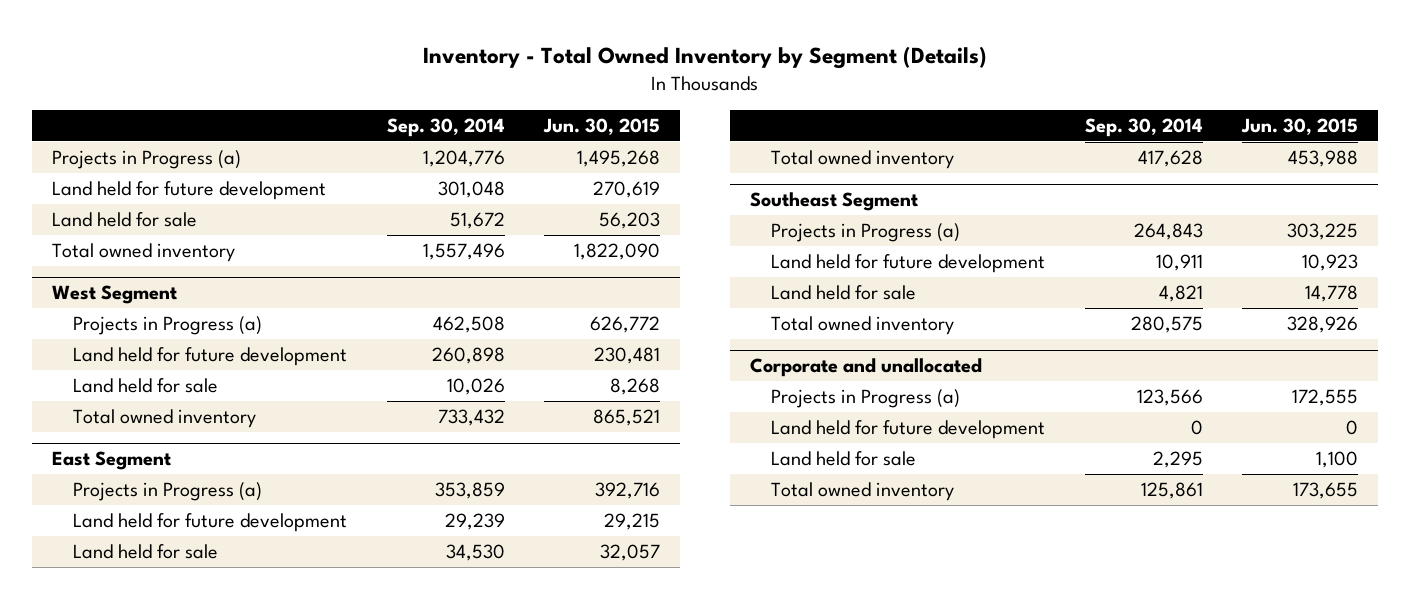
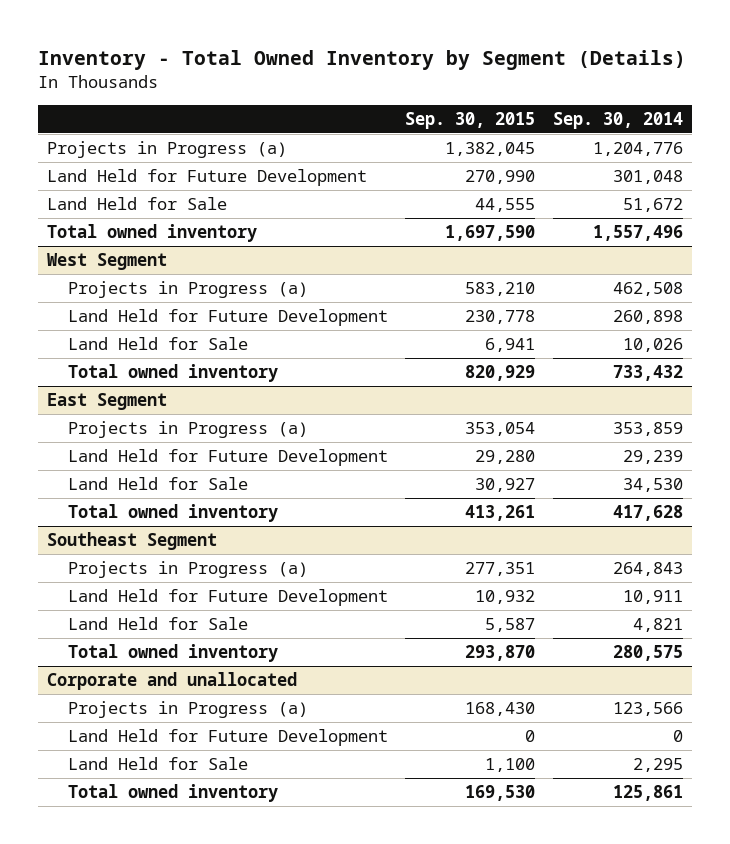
- | Sep. 30, 2014 | Jun. 30, 2015
+ | Sep. 30, 2015 | Sep. 30, 2014
- Land held for future development | 301,048 | 270,619
- Land held for sale | 51,672 | 56,203
+ Land Held for Future Development | 270,990 | 301,048
+ Land Held for Sale | 44,555 | 51,672
@ West Segment
- Land held for future development | 260,898 | 230,481
- Land held for sale | 10,026 | 8,268
+ Land Held for Future Development | 230,778 | 260,898
+ Land Held for Sale | 6,941 | 10,026
@ East Segment
- Land held for future development | 29,239 | 29,215
- Land held for sale | 34,530 | 32,057
+ Land Held for Future Development | 29,280 | 29,239
+ Land Held for Sale | 30,927 | 34,530
@ Southeast Segment
- Land held for future development | 10,911 | 10,923
- Land held for sale | 4,821 | 14,778
+ Land Held for Future Development | 10,932 | 10,911
+ Land Held for Sale | 5,587 | 4,821
@ Corporate and unallocated
- Land held for future development | 0 | 0
- Land held for sale | 2,295 | 1,100
+ Land Held for Future Development | 0 | 0
+ Land Held for Sale | 1,100 | 2,295

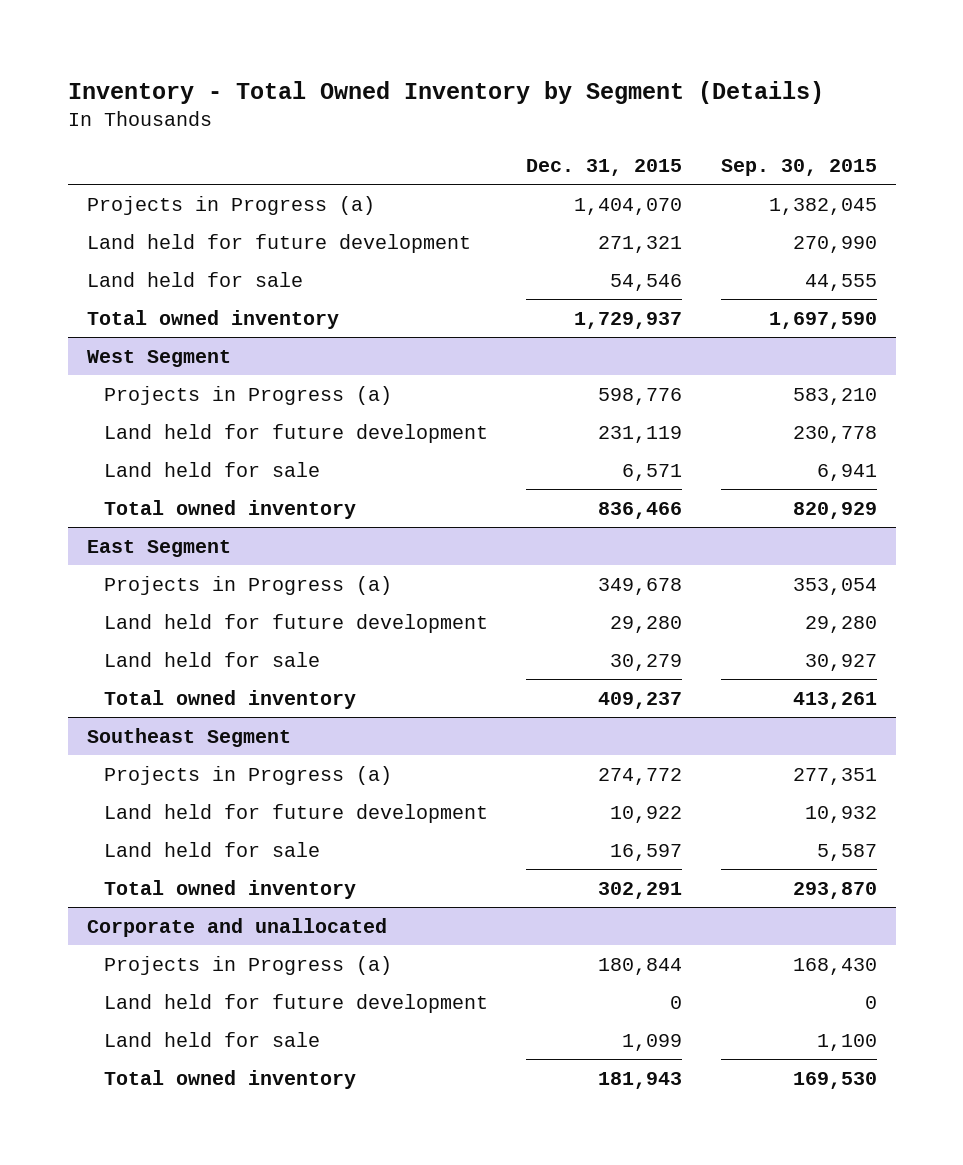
- | Sep. 30, 2015 | Sep. 30, 2014
+ | Dec. 31, 2015 | Sep. 30, 2015
- Land Held for Future Development | 270,990 | 301,048
- Land Held for Sale | 44,555 | 51,672
+ Land held for future development | 271,321 | 270,990
+ Land held for sale | 54,546 | 44,555
@ West Segment
- Land Held for Future Development | 230,778 | 260,898
- Land Held for Sale | 6,941 | 10,026
+ Land held for future development | 231,119 | 230,778
+ Land held for sale | 6,571 | 6,941
@ East Segment
- Land Held for Future Development | 29,280 | 29,239
- Land Held for Sale | 30,927 | 34,530
+ Land held for future development | 29,280 | 29,280
+ Land held for sale | 30,279 | 30,927
@ Southeast Segment
- Land Held for Future Development | 10,932 | 10,911
- Land Held for Sale | 5,587 | 4,821
+ Land held for future development | 10,922 | 10,932
+ Land held for sale | 16,597 | 5,587
@ Corporate and unallocated
- Land Held for Future Development | 0 | 0
- Land Held for Sale | 1,100 | 2,295
+ Land held for future development | 0 | 0
+ Land held for sale | 1,099 | 1,100

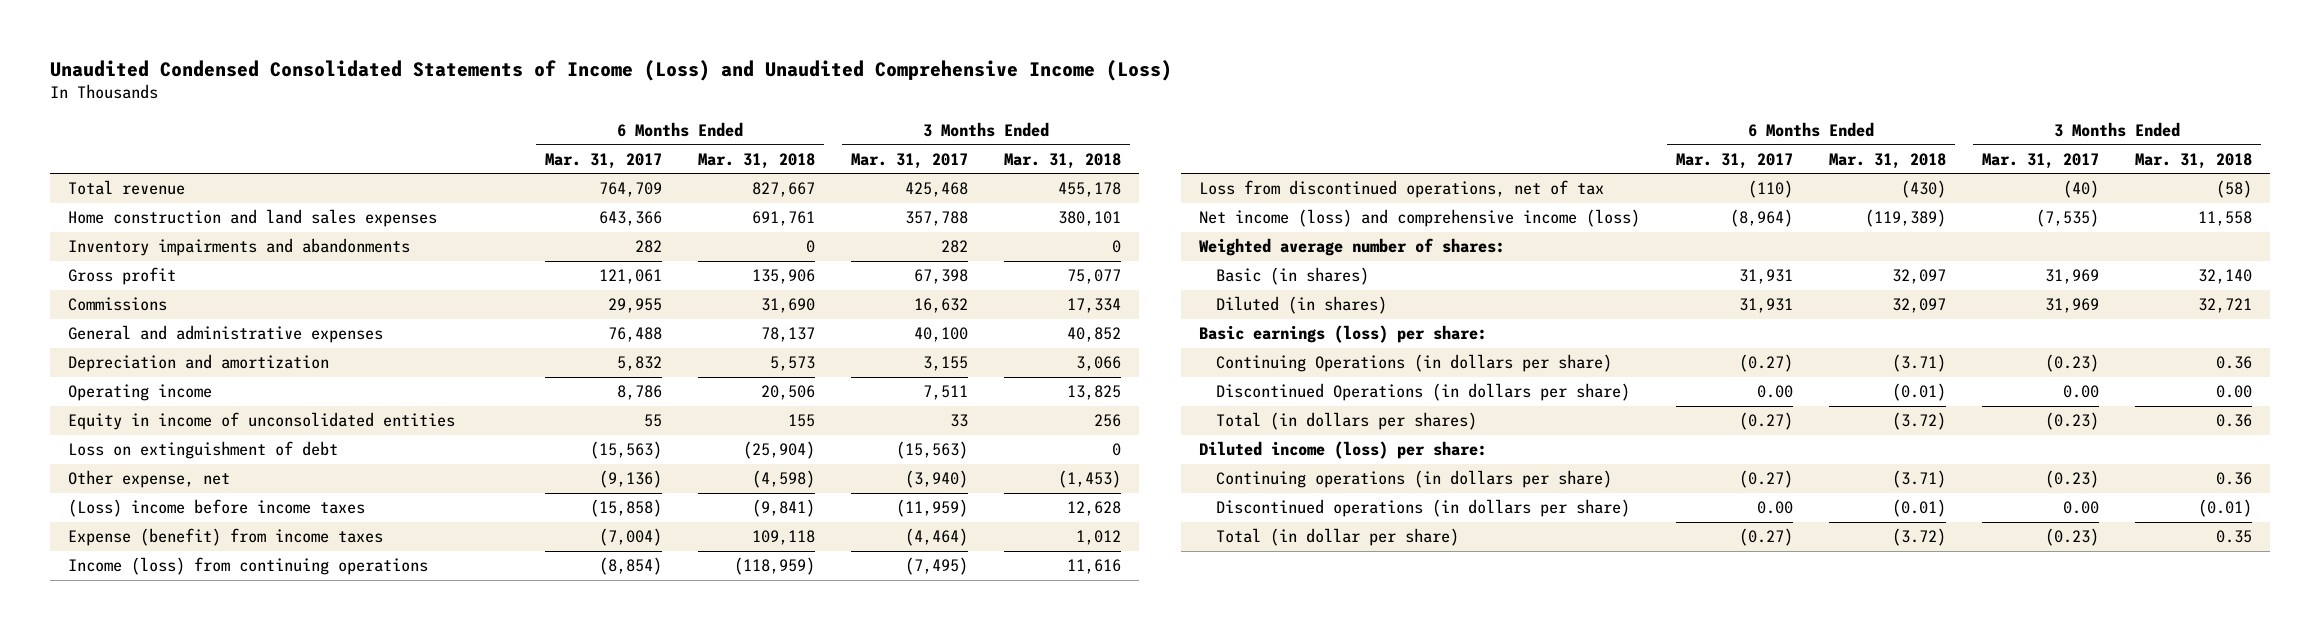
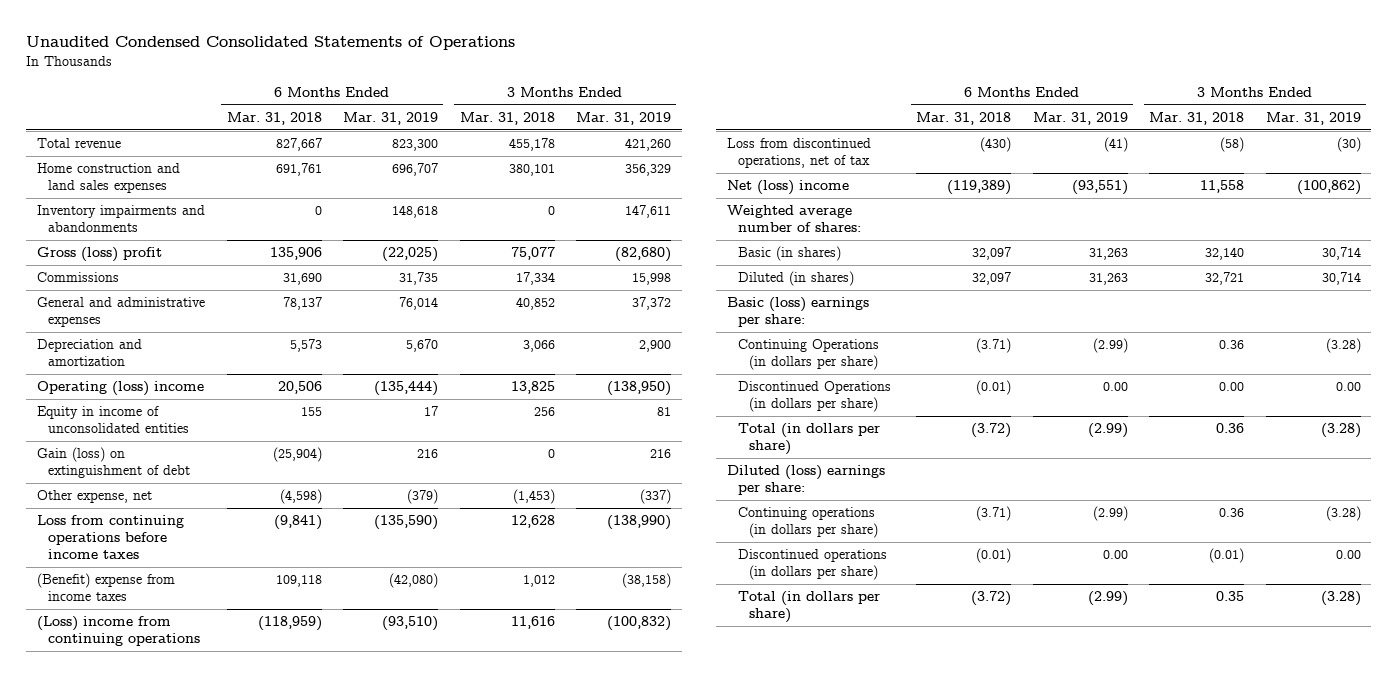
- Unaudited Condensed Consolidated Statements of Income (Loss) and Unaudited Comprehensive Income (Loss)
+ Unaudited Condensed Consolidated Statements of Operations
- | 6 Months Ended Mar. 31, 2017 | 6 Months Ended Mar. 31, 2018 | 3 Months Ended Mar. 31, 2017 | 3 Months Ended Mar. 31, 2018
+ | 6 Months Ended Mar. 31, 2018 | 6 Months Ended Mar. 31, 2019 | 3 Months Ended Mar. 31, 2018 | 3 Months Ended Mar. 31, 2019
- Gross profit | 121,061 | 135,906 | 67,398 | 75,077
+ Gross (loss) profit | 135,906 | (22,025) | 75,077 | (82,680)
- Operating income | 8,786 | 20,506 | 7,511 | 13,825
+ Operating (loss) income | 20,506 | (135,444) | 13,825 | (138,950)
- Loss on extinguishment of debt | (15,563) | (25,904) | (15,563) | 0
+ Gain (loss) on extinguishment of debt | (25,904) | 216 | 0 | 216
- (Loss) income before income taxes | (15,858) | (9,841) | (11,959) | 12,628
- Expense (benefit) from income taxes | (7,004) | 109,118 | (4,464) | 1,012
- Income (loss) from continuing operations | (8,854) | (118,959) | (7,495) | 11,616
+ Loss from continuing operations before income taxes | (9,841) | (135,590) | 12,628 | (138,990)
+ (Benefit) expense from income taxes | 109,118 | (42,080) | 1,012 | (38,158)
+ (Loss) income from continuing operations | (118,959) | (93,510) | 11,616 | (100,832)
- Net income (loss) and comprehensive income (loss) | (8,964) | (119,389) | (7,535) | 11,558
+ Net (loss) income | (119,389) | (93,551) | 11,558 | (100,862)
- Basic earnings (loss) per share:
+ Basic (loss) earnings per share:
- Total (in dollars per shares) | (0.27) | (3.72) | (0.23) | 0.36
- Diluted income (loss) per share:
+ Total (in dollars per share) | (3.72) | (2.99) | 0.36 | (3.28)
+ Diluted (loss) earnings per share:
- Total (in dollar per share) | (0.27) | (3.72) | (0.23) | 0.35
+ Total (in dollars per share) | (3.72) | (2.99) | 0.35 | (3.28)

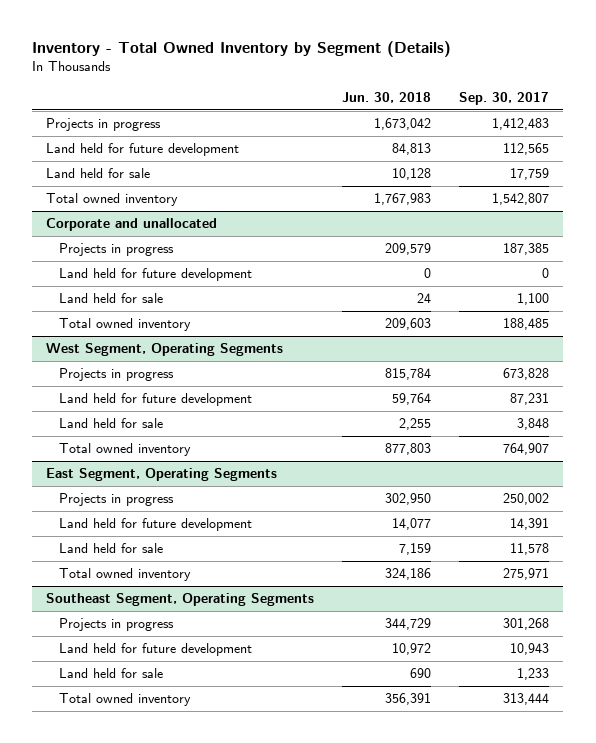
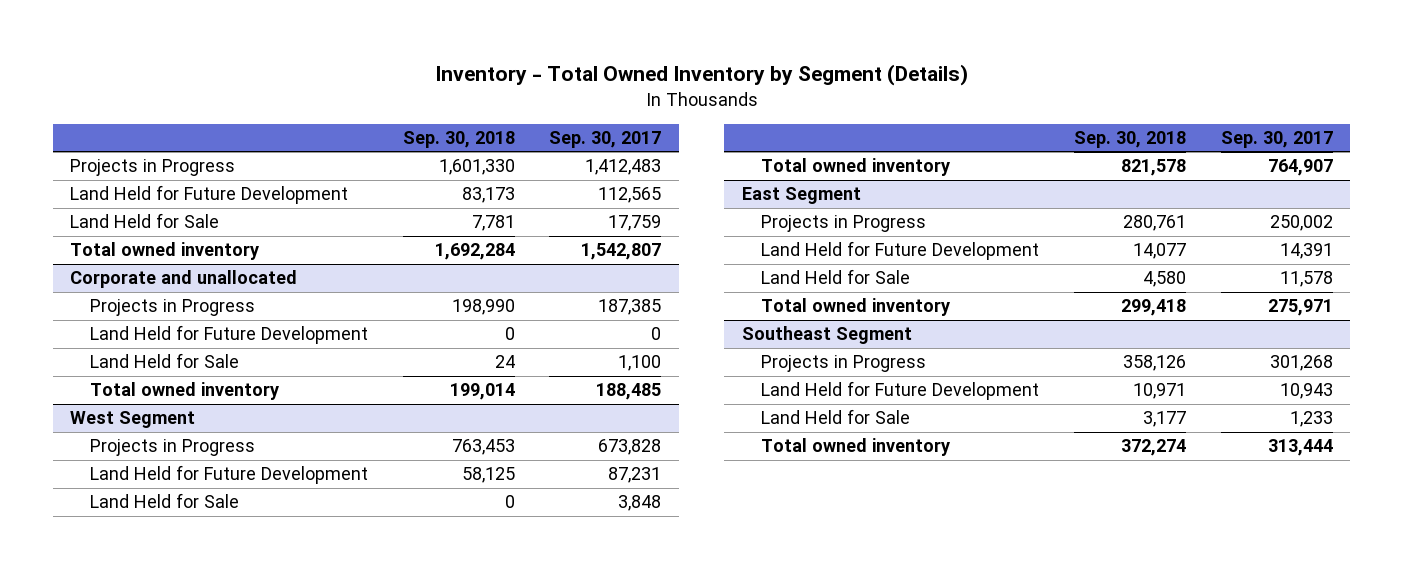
- | Jun. 30, 2018 | Sep. 30, 2017
+ | Sep. 30, 2018 | Sep. 30, 2017
- Projects in progress | 1,673,042 | 1,412,483
- Land held for future development | 84,813 | 112,565
- Land held for sale | 10,128 | 17,759
+ Projects in Progress | 1,601,330 | 1,412,483
+ Land Held for Future Development | 83,173 | 112,565
+ Land Held for Sale | 7,781 | 17,759
@ Corporate and unallocated
- Projects in progress | 209,579 | 187,385
- Land held for future development | 0 | 0
- Land held for sale | 24 | 1,100
+ Projects in Progress | 198,990 | 187,385
+ Land Held for Future Development | 0 | 0
+ Land Held for Sale | 24 | 1,100
- West Segment, Operating Segments
- Projects in progress | 815,784 | 673,828
- Land held for future development | 59,764 | 87,231
- Land held for sale | 2,255 | 3,848
+ West Segment
+ Projects in Progress | 763,453 | 673,828
+ Land Held for Future Development | 58,125 | 87,231
+ Land Held for Sale | 0 | 3,848
- East Segment, Operating Segments
- Projects in progress | 302,950 | 250,002
- Land held for future development | 14,077 | 14,391
- Land held for sale | 7,159 | 11,578
+ East Segment
+ Projects in Progress | 280,761 | 250,002
+ Land Held for Future Development | 14,077 | 14,391
+ Land Held for Sale | 4,580 | 11,578
- Southeast Segment, Operating Segments
- Projects in progress | 344,729 | 301,268
- Land held for future development | 10,972 | 10,943
- Land held for sale | 690 | 1,233
+ Southeast Segment
+ Projects in Progress | 358,126 | 301,268
+ Land Held for Future Development | 10,971 | 10,943
+ Land Held for Sale | 3,177 | 1,233

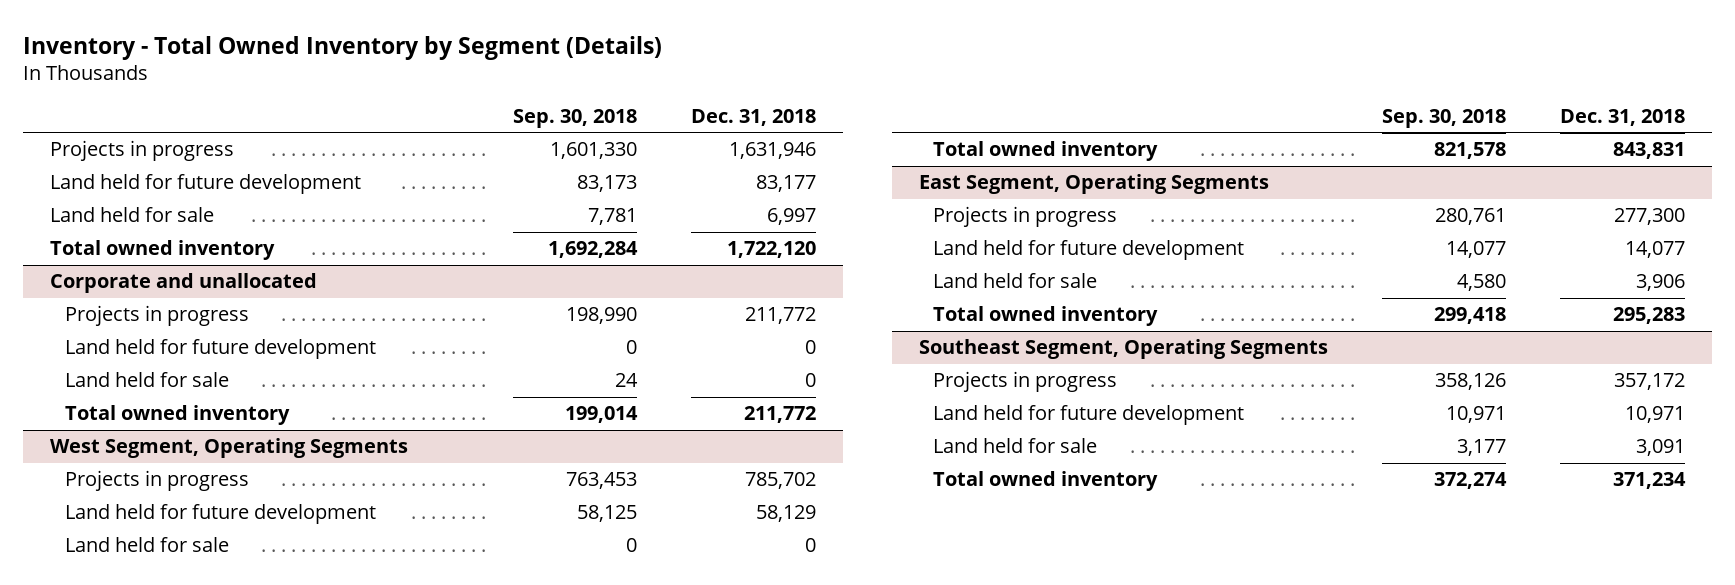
- | Sep. 30, 2018 | Sep. 30, 2017
+ | Sep. 30, 2018 | Dec. 31, 2018
- Projects in Progress | 1,601,330 | 1,412,483
- Land Held for Future Development | 83,173 | 112,565
- Land Held for Sale | 7,781 | 17,759
+ Projects in progress | 1,601,330 | 1,631,946
+ Land held for future development | 83,173 | 83,177
+ Land held for sale | 7,781 | 6,997
@ Corporate and unallocated
- Projects in Progress | 198,990 | 187,385
- Land Held for Future Development | 0 | 0
- Land Held for Sale | 24 | 1,100
+ Projects in progress | 198,990 | 211,772
+ Land held for future development | 0 | 0
+ Land held for sale | 24 | 0
- West Segment
- Projects in Progress | 763,453 | 673,828
- Land Held for Future Development | 58,125 | 87,231
- Land Held for Sale | 0 | 3,848
+ West Segment, Operating Segments
+ Projects in progress | 763,453 | 785,702
+ Land held for future development | 58,125 | 58,129
+ Land held for sale | 0 | 0
- East Segment
- Projects in Progress | 280,761 | 250,002
- Land Held for Future Development | 14,077 | 14,391
- Land Held for Sale | 4,580 | 11,578
+ East Segment, Operating Segments
+ Projects in progress | 280,761 | 277,300
+ Land held for future development | 14,077 | 14,077
+ Land held for sale | 4,580 | 3,906
- Southeast Segment
- Projects in Progress | 358,126 | 301,268
- Land Held for Future Development | 10,971 | 10,943
- Land Held for Sale | 3,177 | 1,233
+ Southeast Segment, Operating Segments
+ Projects in progress | 358,126 | 357,172
+ Land held for future development | 10,971 | 10,971
+ Land held for sale | 3,177 | 3,091

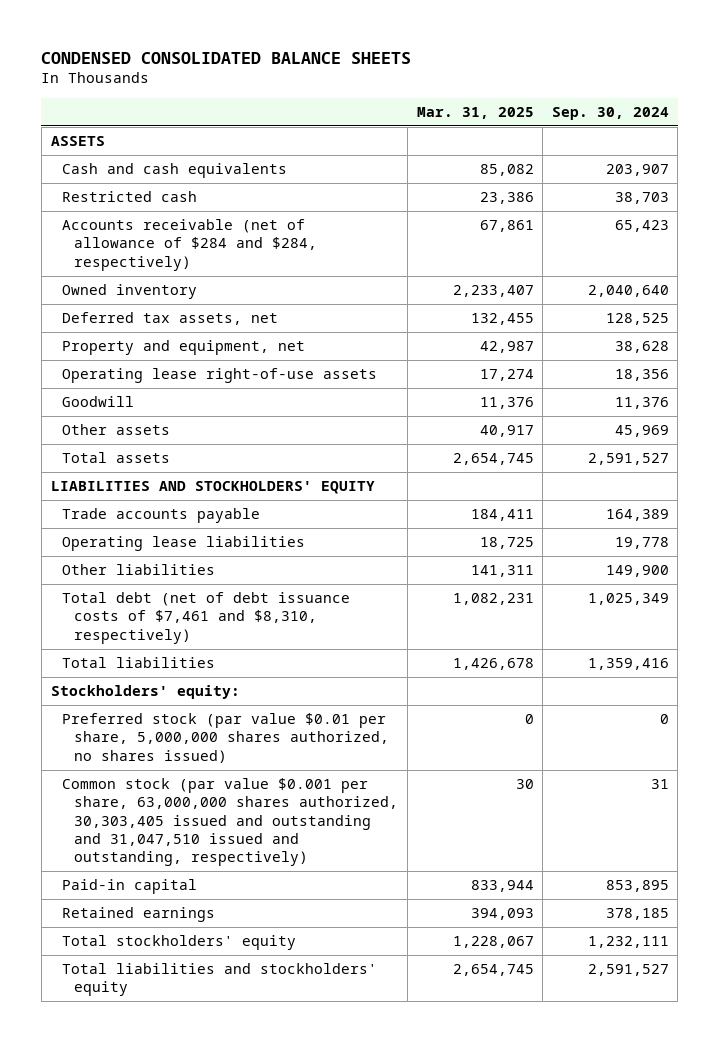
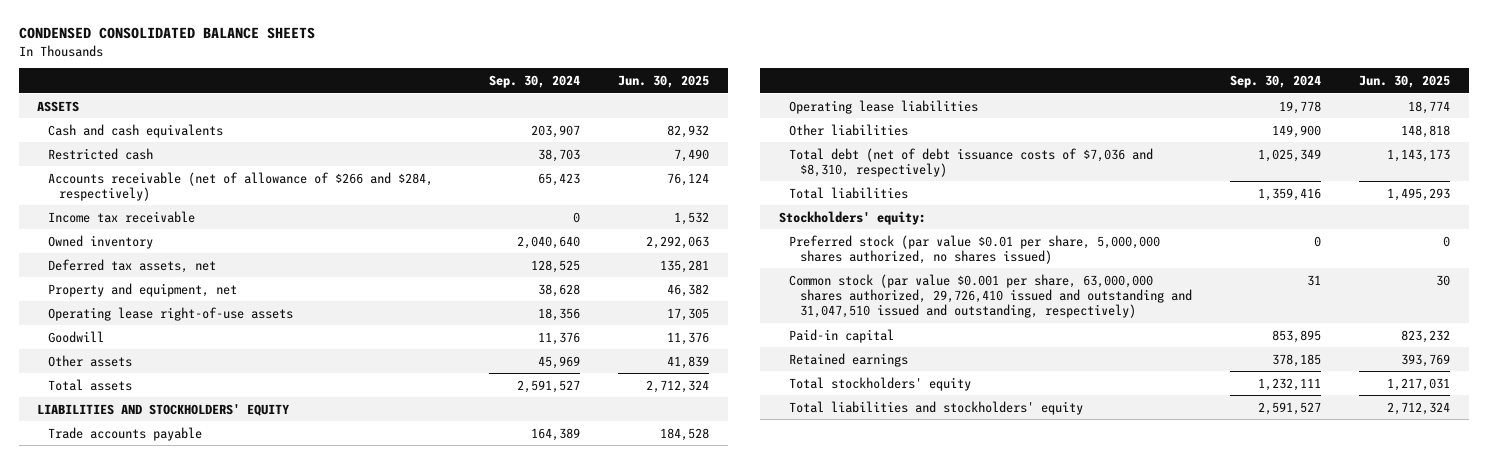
- | Mar. 31, 2025 | Sep. 30, 2024
+ | Sep. 30, 2024 | Jun. 30, 2025
- Accounts receivable (net of allowance of $284 and $284, respectively) | 67,861 | 65,423
+ Accounts receivable (net of allowance of $266 and $284, respectively) | 65,423 | 76,124
+ Income tax receivable | 0 | 1,532
- Total debt (net of debt issuance costs of $7,461 and $8,310, respectively) | 1,082,231 | 1,025,349
+ Total debt (net of debt issuance costs of $7,036 and $8,310, respectively) | 1,025,349 | 1,143,173
- Common stock (par value $0.001 per share, 63,000,000 shares authorized, 30,303,405 issued and outstanding and 31,047,510 issued and outstanding, respectively) | 30 | 31
+ Common stock (par value $0.001 per share, 63,000,000 shares authorized, 29,726,410 issued and outstanding and 31,047,510 issued and outstanding, respectively) | 31 | 30

